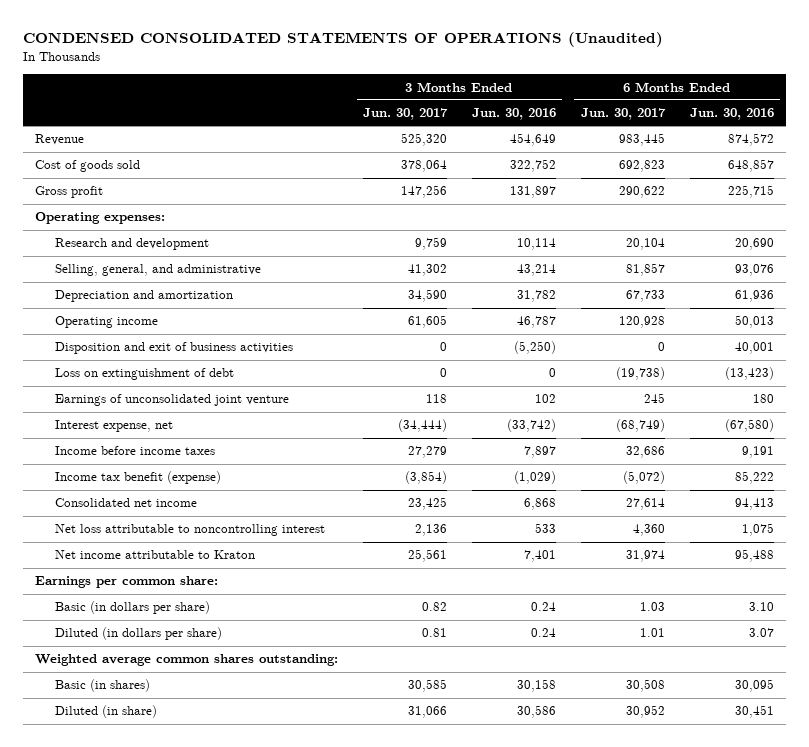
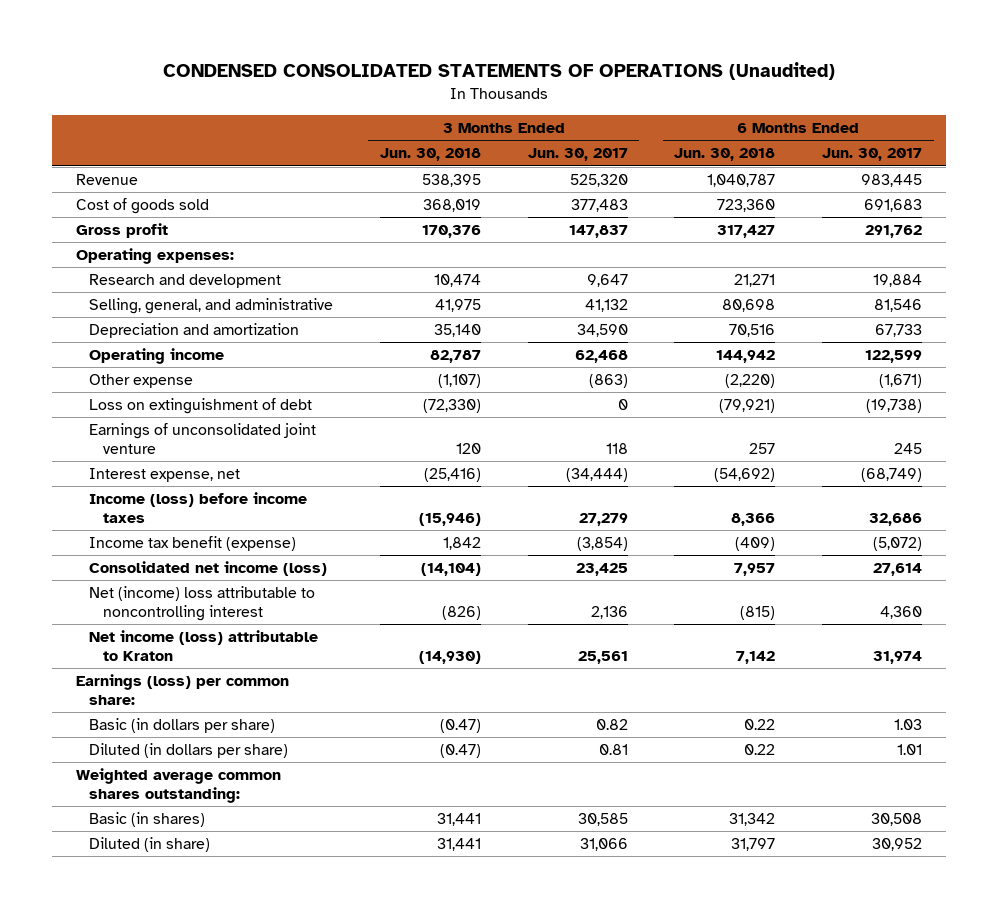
- | 3 Months Ended Jun. 30, 2017 | 3 Months Ended Jun. 30, 2016 | 6 Months Ended Jun. 30, 2017 | 6 Months Ended Jun. 30, 2016
+ | 3 Months Ended Jun. 30, 2018 | 3 Months Ended Jun. 30, 2017 | 6 Months Ended Jun. 30, 2018 | 6 Months Ended Jun. 30, 2017
- Cost of goods sold | 378,064 | 322,752 | 692,823 | 648,857
- Gross profit | 147,256 | 131,897 | 290,622 | 225,715
+ Cost of goods sold | 368,019 | 377,483 | 723,360 | 691,683
+ Gross profit | 170,376 | 147,837 | 317,427 | 291,762
- Research and development | 9,759 | 10,114 | 20,104 | 20,690
- Selling, general, and administrative | 41,302 | 43,214 | 81,857 | 93,076
+ Research and development | 10,474 | 9,647 | 21,271 | 19,884
+ Selling, general, and administrative | 41,975 | 41,132 | 80,698 | 81,546
- Operating income | 61,605 | 46,787 | 120,928 | 50,013
- Disposition and exit of business activities | 0 | (5,250) | 0 | 40,001
+ Operating income | 82,787 | 62,468 | 144,942 | 122,599
+ Other expense | (1,107) | (863) | (2,220) | (1,671)
- Income before income taxes | 27,279 | 7,897 | 32,686 | 9,191
+ Income (loss) before income taxes | (15,946) | 27,279 | 8,366 | 32,686
- Consolidated net income | 23,425 | 6,868 | 27,614 | 94,413
- Net loss attributable to noncontrolling interest | 2,136 | 533 | 4,360 | 1,075
- Net income attributable to Kraton | 25,561 | 7,401 | 31,974 | 95,488
- Earnings per common share:
+ Consolidated net income (loss) | (14,104) | 23,425 | 7,957 | 27,614
+ Net (income) loss attributable to noncontrolling interest | (826) | 2,136 | (815) | 4,360
+ Net income (loss) attributable to Kraton | (14,930) | 25,561 | 7,142 | 31,974
+ Earnings (loss) per common share:

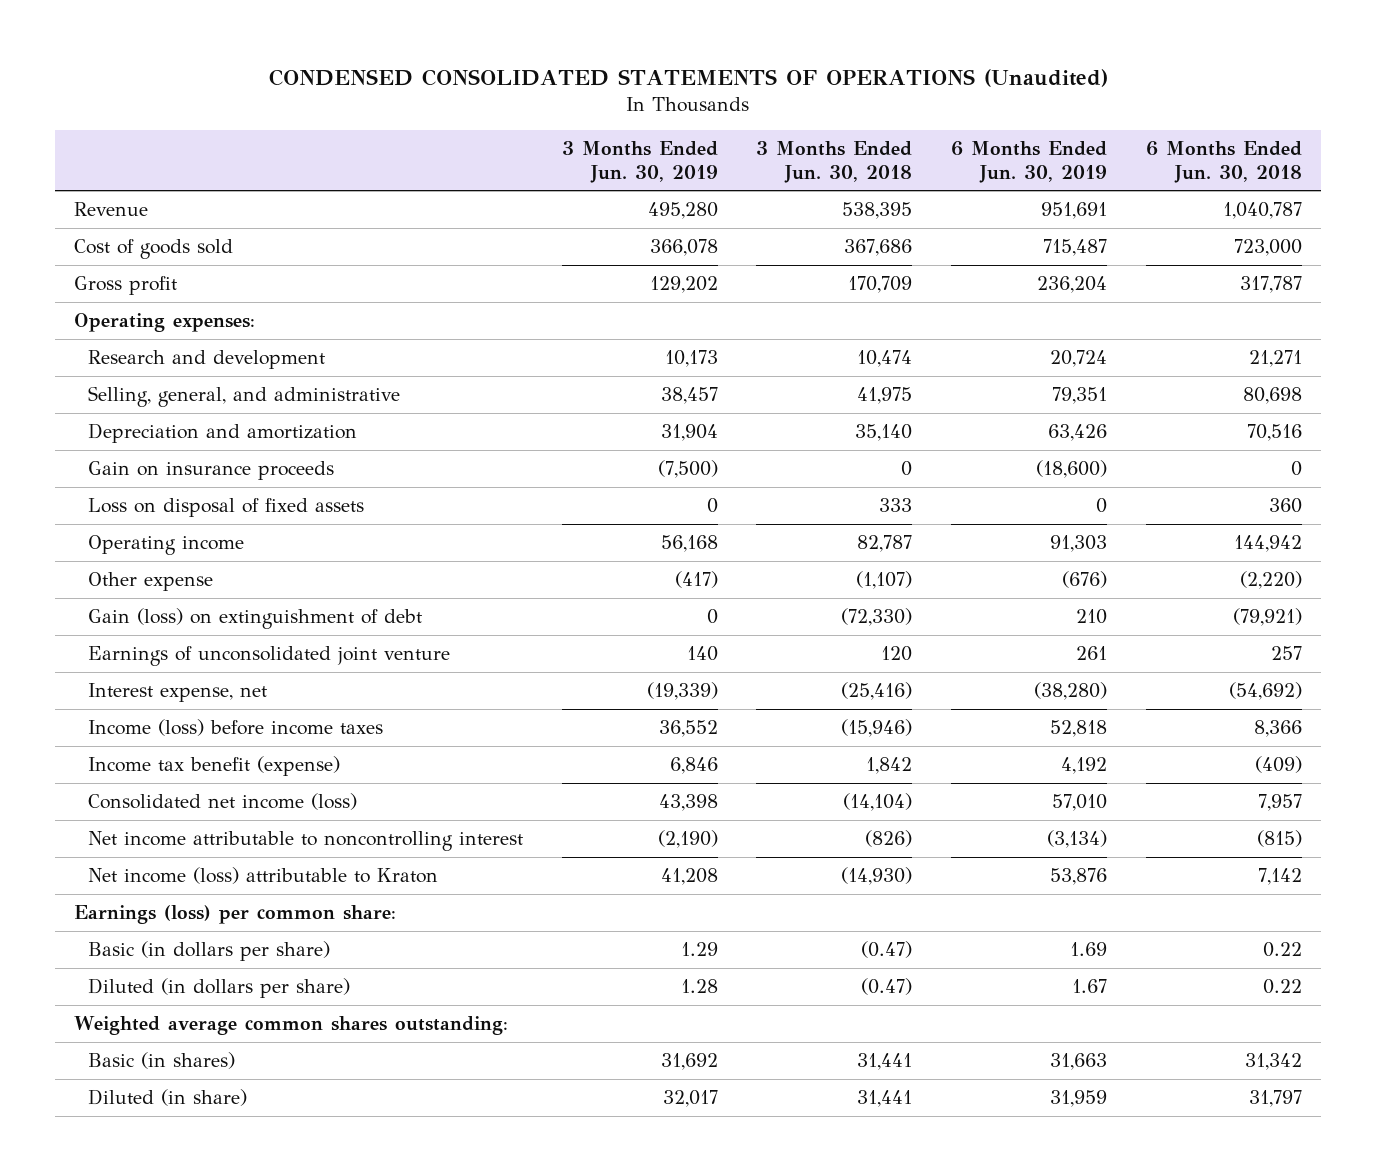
- | 3 Months Ended Jun. 30, 2018 | 3 Months Ended Jun. 30, 2017 | 6 Months Ended Jun. 30, 2018 | 6 Months Ended Jun. 30, 2017
+ | 3 Months Ended Jun. 30, 2019 | 3 Months Ended Jun. 30, 2018 | 6 Months Ended Jun. 30, 2019 | 6 Months Ended Jun. 30, 2018
- Cost of goods sold | 368,019 | 377,483 | 723,360 | 691,683
- Gross profit | 170,376 | 147,837 | 317,427 | 291,762
+ Cost of goods sold | 366,078 | 367,686 | 715,487 | 723,000
+ Gross profit | 129,202 | 170,709 | 236,204 | 317,787
+ Gain on insurance proceeds | (7,500) | 0 | (18,600) | 0
+ Loss on disposal of fixed assets | 0 | 333 | 0 | 360
- Loss on extinguishment of debt | (72,330) | 0 | (79,921) | (19,738)
+ Gain (loss) on extinguishment of debt | 0 | (72,330) | 210 | (79,921)
- Net (income) loss attributable to noncontrolling interest | (826) | 2,136 | (815) | 4,360
+ Net income attributable to noncontrolling interest | (2,190) | (826) | (3,134) | (815)

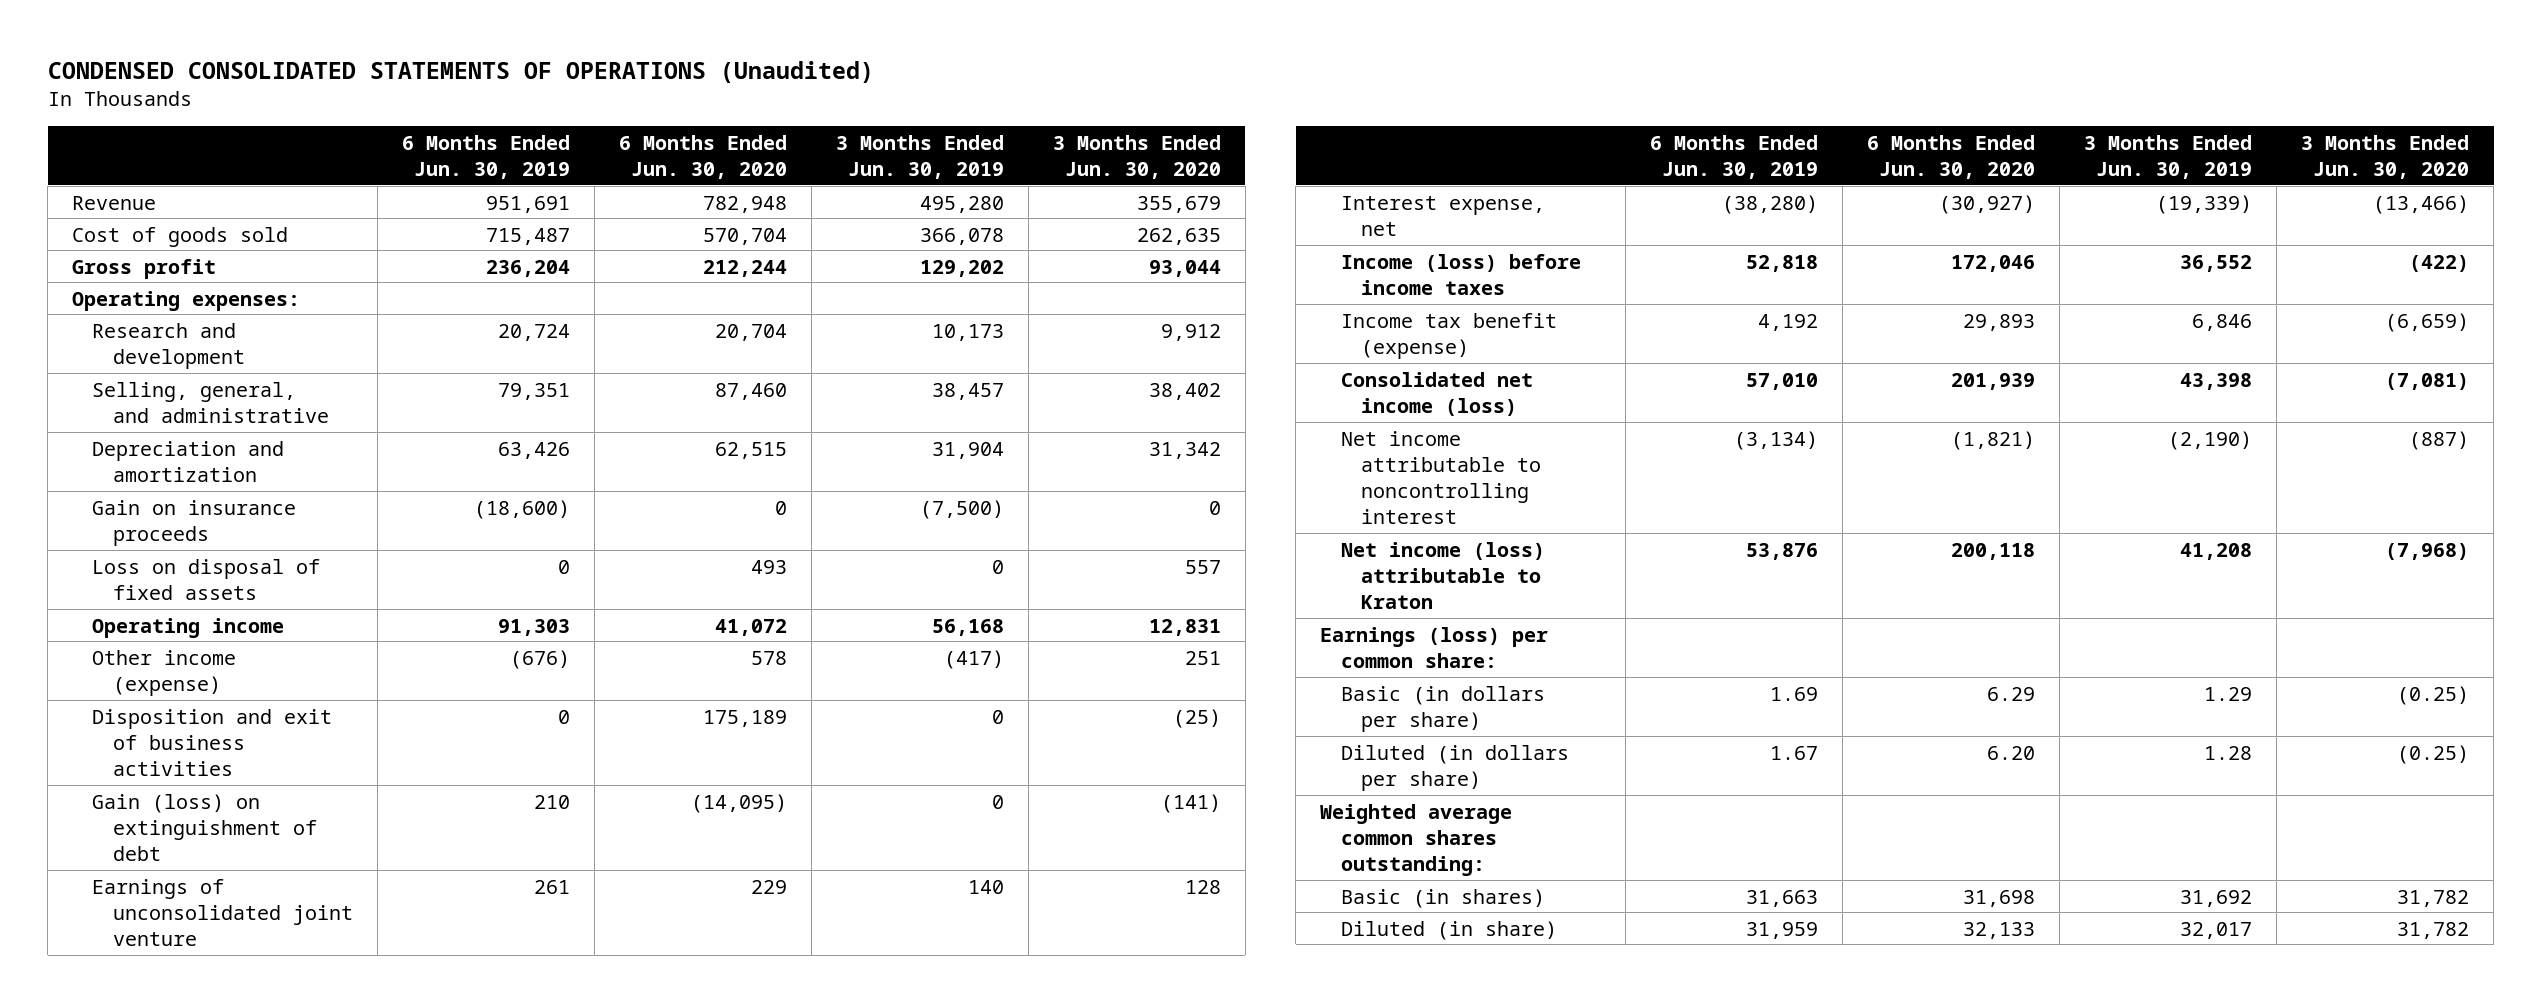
- | 3 Months Ended Jun. 30, 2019 | 3 Months Ended Jun. 30, 2018 | 6 Months Ended Jun. 30, 2019 | 6 Months Ended Jun. 30, 2018
+ | 6 Months Ended Jun. 30, 2019 | 6 Months Ended Jun. 30, 2020 | 3 Months Ended Jun. 30, 2019 | 3 Months Ended Jun. 30, 2020
- Other expense | (417) | (1,107) | (676) | (2,220)
+ Other income (expense) | (676) | 578 | (417) | 251
+ Disposition and exit of business activities | 0 | 175,189 | 0 | (25)

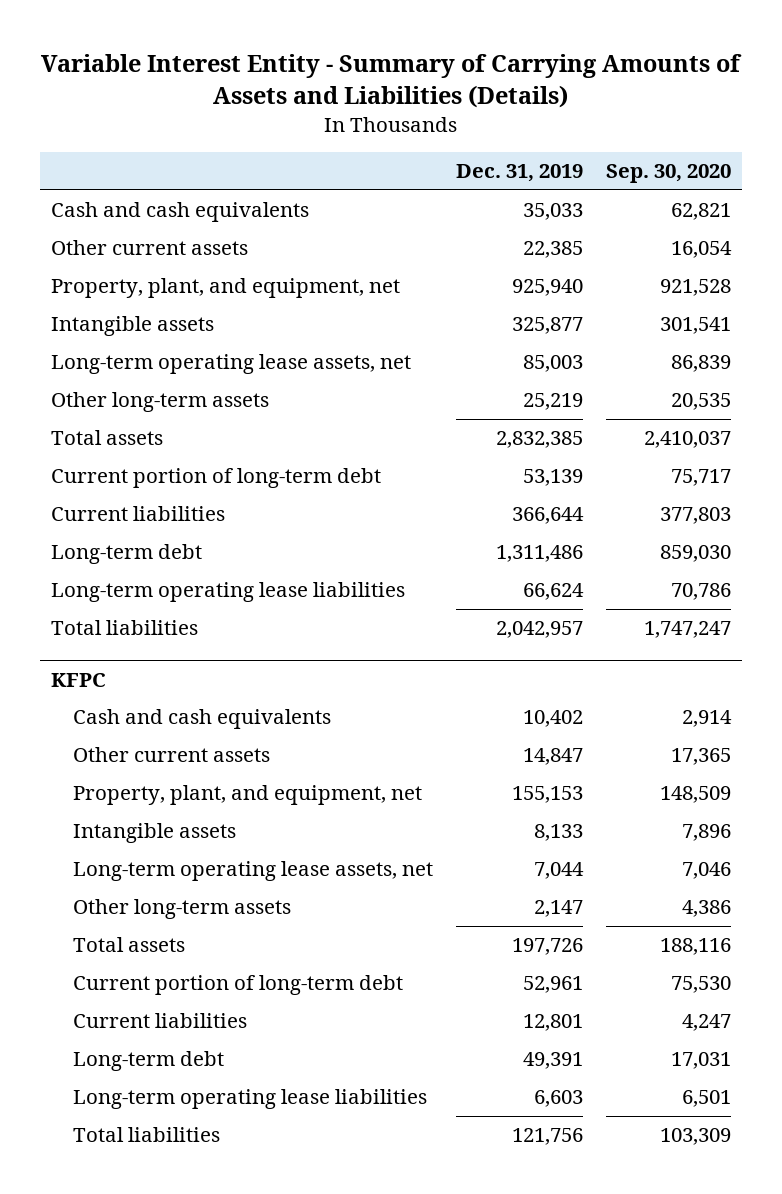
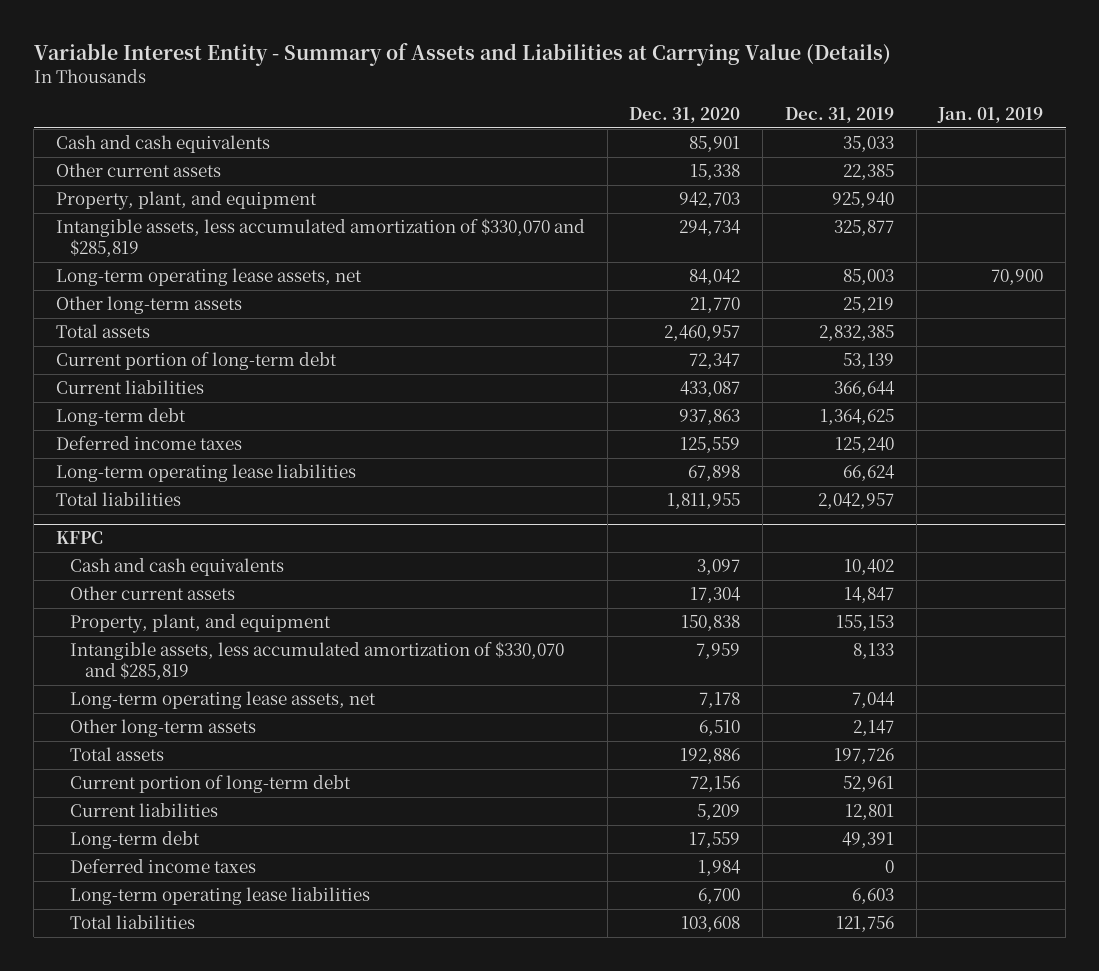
- Variable Interest Entity - Summary of Carrying Amounts of Assets and Liabilities (Details)
+ Variable Interest Entity - Summary of Assets and Liabilities at Carrying Value (Details)
- | Dec. 31, 2019 | Sep. 30, 2020
+ | Dec. 31, 2020 | Dec. 31, 2019 | Jan. 01, 2019
- Property, plant, and equipment, net | 925,940 | 921,528
- Intangible assets | 325,877 | 301,541
+ Property, plant, and equipment | 942,703 | 925,940 |
+ Intangible assets, less accumulated amortization of $330,070 and $285,819 | 294,734 | 325,877 |
- Long-term debt | 1,311,486 | 859,030
+ Long-term debt | 937,863 | 1,364,625 |
+ Deferred income taxes | 125,559 | 125,240 |
@ KFPC
- Property, plant, and equipment, net | 155,153 | 148,509
- Intangible assets | 8,133 | 7,896
+ Property, plant, and equipment | 150,838 | 155,153 |
+ Intangible assets, less accumulated amortization of $330,070 and $285,819 | 7,959 | 8,133 |
+ Deferred income taxes | 1,984 | 0 |

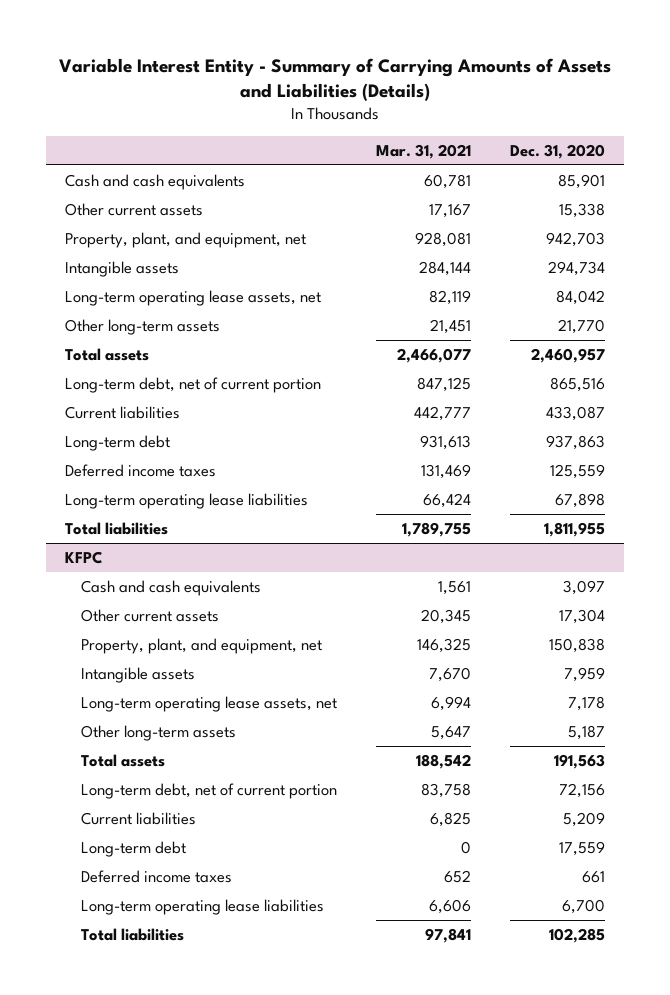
- Variable Interest Entity - Summary of Assets and Liabilities at Carrying Value (Details)
+ Variable Interest Entity - Summary of Carrying Amounts of Assets and Liabilities (Details)
- | Dec. 31, 2020 | Dec. 31, 2019 | Jan. 01, 2019
+ | Mar. 31, 2021 | Dec. 31, 2020
- Property, plant, and equipment | 942,703 | 925,940 |
- Intangible assets, less accumulated amortization of $330,070 and $285,819 | 294,734 | 325,877 |
+ Property, plant, and equipment, net | 928,081 | 942,703
+ Intangible assets | 284,144 | 294,734
- Current portion of long-term debt | 72,347 | 53,139 |
+ Long-term debt, net of current portion | 847,125 | 865,516
@ KFPC
- Property, plant, and equipment | 150,838 | 155,153 |
- Intangible assets, less accumulated amortization of $330,070 and $285,819 | 7,959 | 8,133 |
+ Property, plant, and equipment, net | 146,325 | 150,838
+ Intangible assets | 7,670 | 7,959
- Other long-term assets | 6,510 | 2,147 |
- Total assets | 192,886 | 197,726 |
- Current portion of long-term debt | 72,156 | 52,961 |
+ Other long-term assets | 5,647 | 5,187
+ Total assets | 188,542 | 191,563
+ Long-term debt, net of current portion | 83,758 | 72,156
- Deferred income taxes | 1,984 | 0 |
+ Deferred income taxes | 652 | 661
- Total liabilities | 103,608 | 121,756 |
+ Total liabilities | 97,841 | 102,285

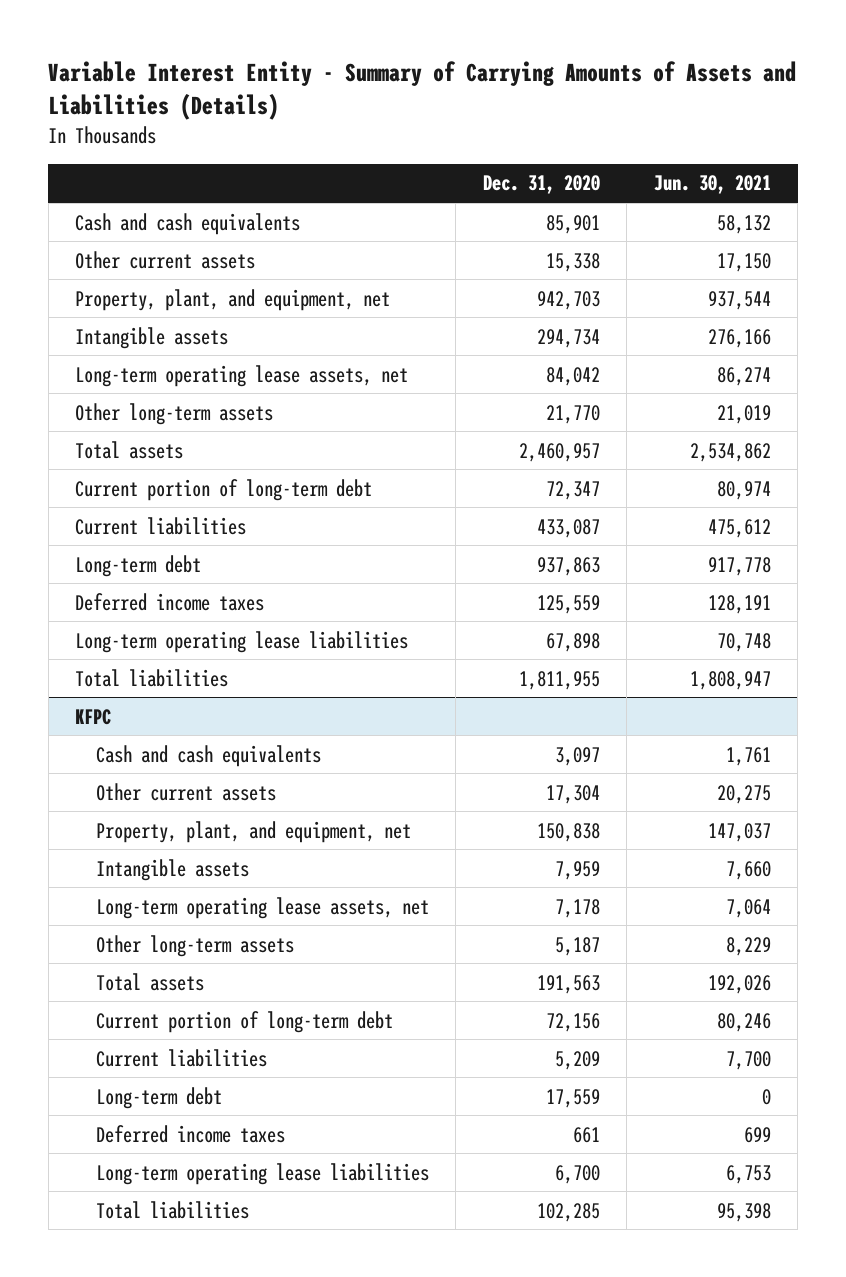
- | Mar. 31, 2021 | Dec. 31, 2020
+ | Dec. 31, 2020 | Jun. 30, 2021
- Long-term debt, net of current portion | 847,125 | 865,516
+ Current portion of long-term debt | 72,347 | 80,974
@ KFPC
- Long-term debt, net of current portion | 83,758 | 72,156
+ Current portion of long-term debt | 72,156 | 80,246

